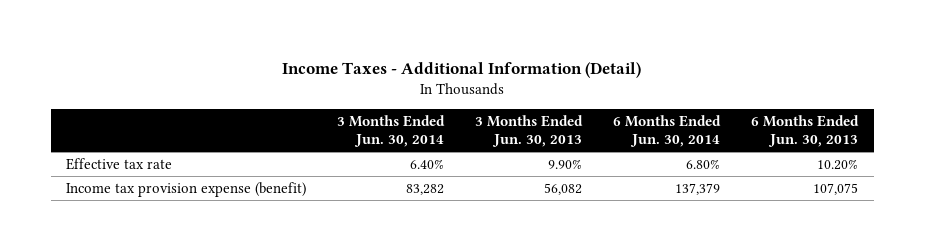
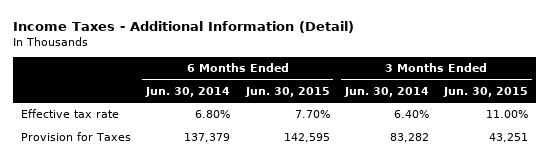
- | 3 Months Ended Jun. 30, 2014 | 3 Months Ended Jun. 30, 2013 | 6 Months Ended Jun. 30, 2014 | 6 Months Ended Jun. 30, 2013
+ | 6 Months Ended Jun. 30, 2014 | 6 Months Ended Jun. 30, 2015 | 3 Months Ended Jun. 30, 2014 | 3 Months Ended Jun. 30, 2015
- Income tax provision expense (benefit) | 83,282 | 56,082 | 137,379 | 107,075
+ Provision for Taxes | 137,379 | 142,595 | 83,282 | 43,251

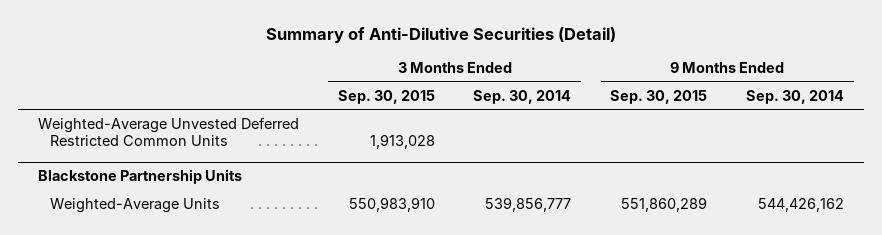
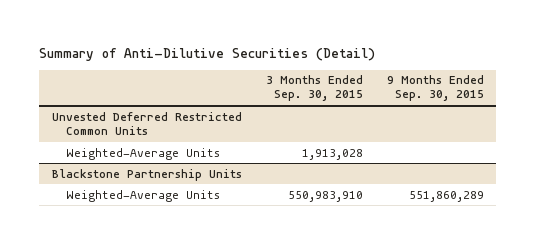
- | 3 Months Ended Sep. 30, 2015 | 3 Months Ended Sep. 30, 2014 | 9 Months Ended Sep. 30, 2015 | 9 Months Ended Sep. 30, 2014
+ | 3 Months Ended Sep. 30, 2015 | 9 Months Ended Sep. 30, 2015
- Weighted-Average Unvested Deferred Restricted Common Units | 1,913,028 | | |
+ Unvested Deferred Restricted Common Units
+ Weighted-Average Units | 1,913,028 |

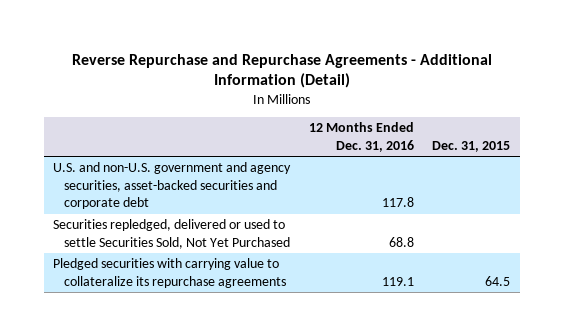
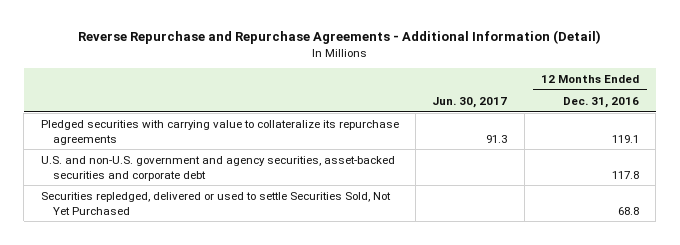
- | 12 Months Ended Dec. 31, 2016 | Dec. 31, 2015
+ | Jun. 30, 2017 | 12 Months Ended Dec. 31, 2016
moved up: Pledged securities with carrying value to collateralize its repurchase agreements | 91.3 | 119.1

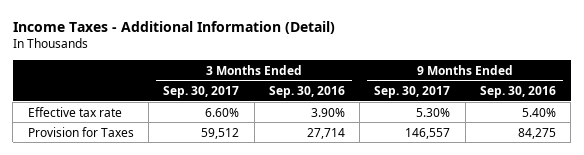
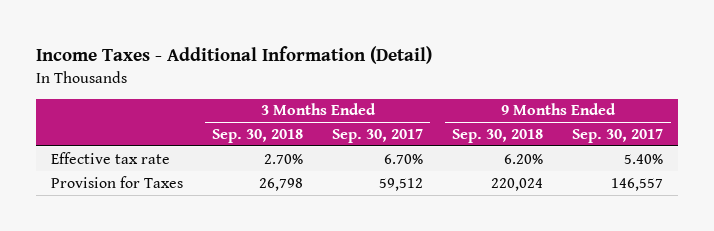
- | 3 Months Ended Sep. 30, 2017 | 3 Months Ended Sep. 30, 2016 | 9 Months Ended Sep. 30, 2017 | 9 Months Ended Sep. 30, 2016
+ | 3 Months Ended Sep. 30, 2018 | 3 Months Ended Sep. 30, 2017 | 9 Months Ended Sep. 30, 2018 | 9 Months Ended Sep. 30, 2017
- Effective tax rate | 6.60% | 3.90% | 5.30% | 5.40%
+ Effective tax rate | 2.70% | 6.70% | 6.20% | 5.40%

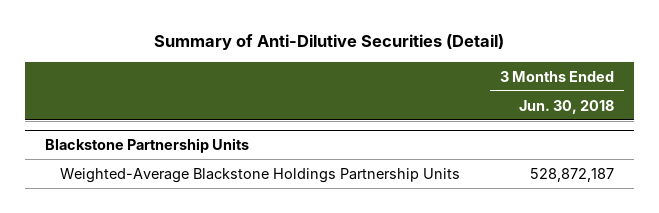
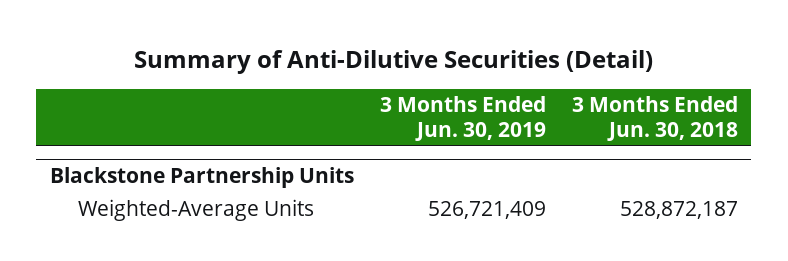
- | 3 Months Ended Jun. 30, 2018
+ | 3 Months Ended Jun. 30, 2019 | 3 Months Ended Jun. 30, 2018
@ Blackstone Partnership Units
- Weighted-Average Blackstone Holdings Partnership Units | 528,872,187
+ Weighted-Average Units | 526,721,409 | 528,872,187

